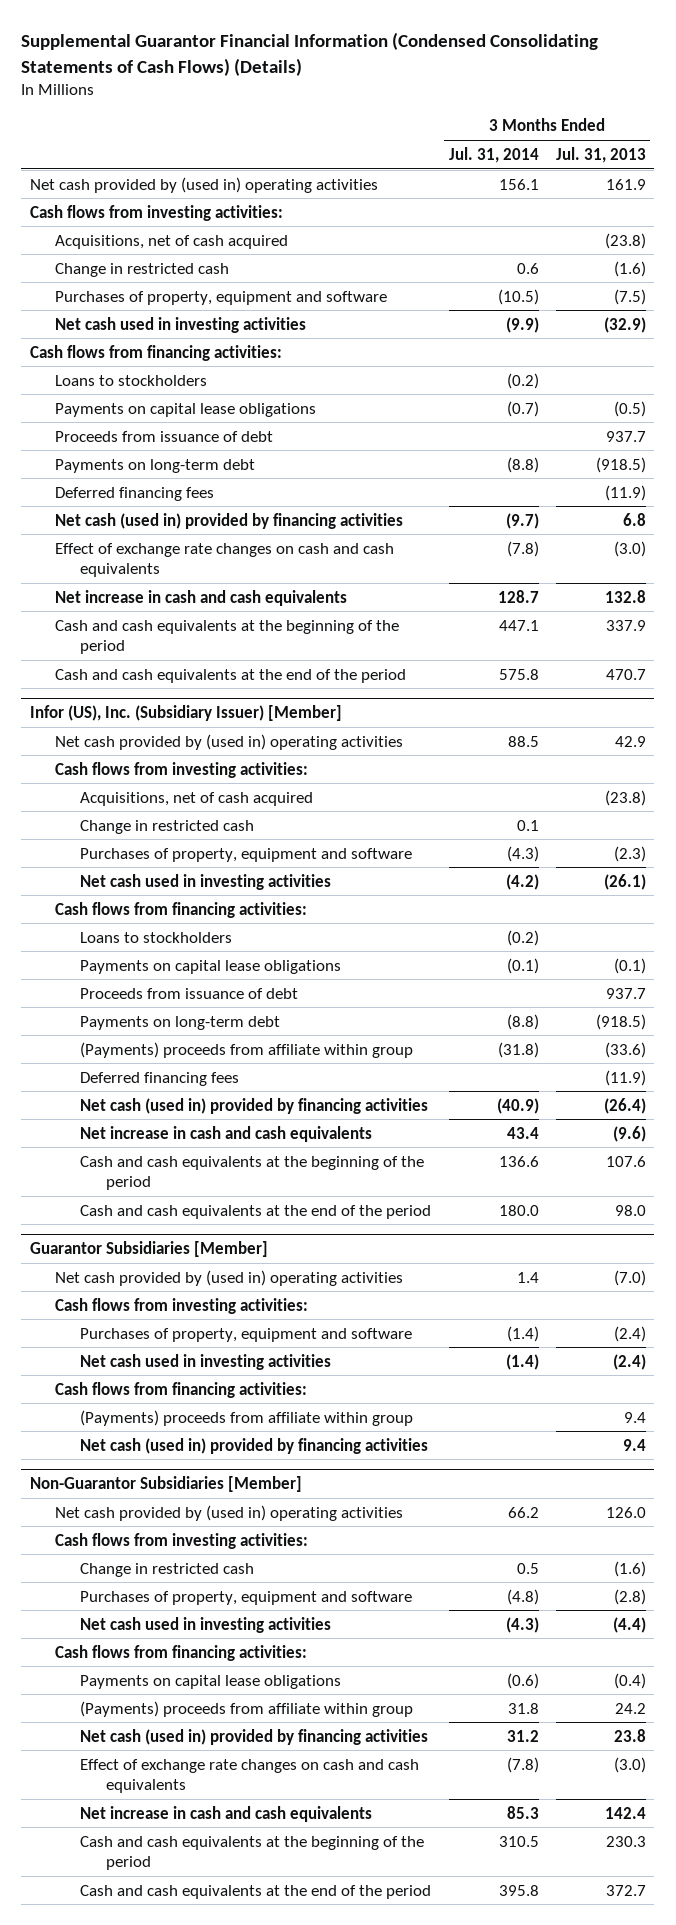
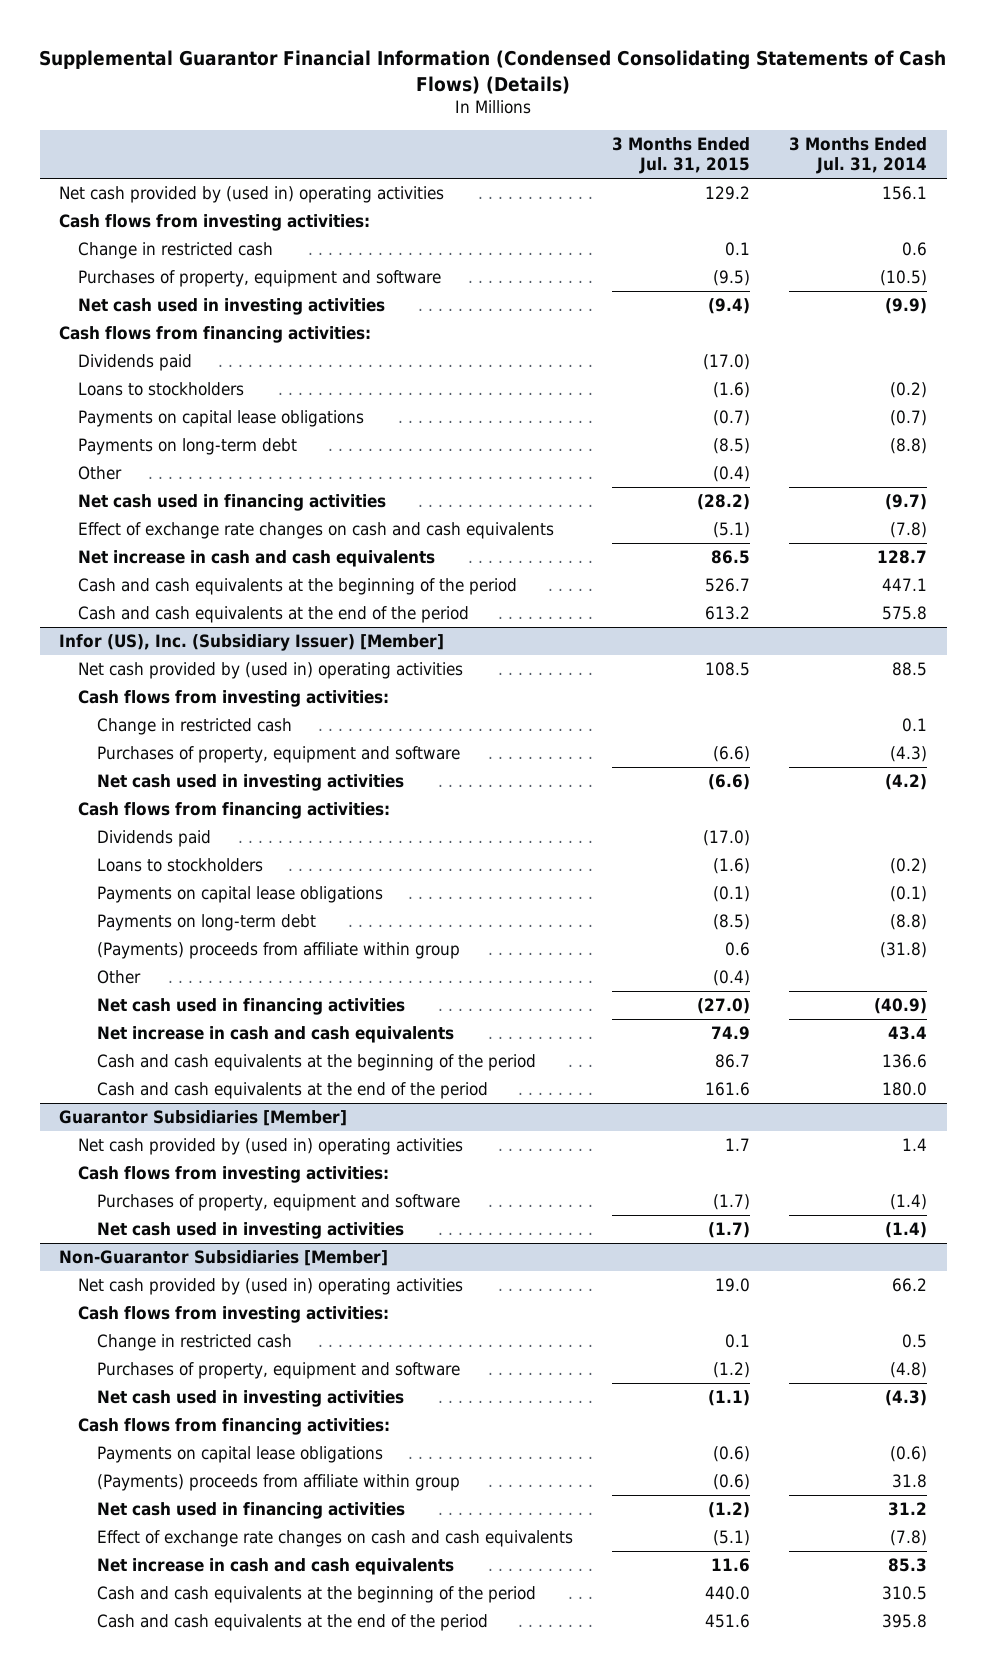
- | 3 Months Ended Jul. 31, 2014 | 3 Months Ended Jul. 31, 2013
+ | 3 Months Ended Jul. 31, 2015 | 3 Months Ended Jul. 31, 2014
- Acquisitions, net of cash acquired | | (23.8)
+ Dividends paid | (17.0) |
- Proceeds from issuance of debt | | 937.7
- Deferred financing fees | | (11.9)
- Net cash (used in) provided by financing activities | (9.7) | 6.8
+ Other | (0.4) |
+ Net cash used in financing activities | (28.2) | (9.7)
@ Infor (US), Inc. (Subsidiary Issuer) [Member]
- Acquisitions, net of cash acquired | | (23.8)
+ Dividends paid | (17.0) |
- Proceeds from issuance of debt | | 937.7
- Deferred financing fees | | (11.9)
- Net cash (used in) provided by financing activities | (40.9) | (26.4)
+ Other | (0.4) |
+ Net cash used in financing activities | (27.0) | (40.9)
@ Guarantor Subsidiaries [Member]
- Cash flows from financing activities:
- (Payments) proceeds from affiliate within group | | 9.4
- Net cash (used in) provided by financing activities | | 9.4
@ Non-Guarantor Subsidiaries [Member]
- Net cash (used in) provided by financing activities | 31.2 | 23.8
+ Net cash used in financing activities | (1.2) | 31.2

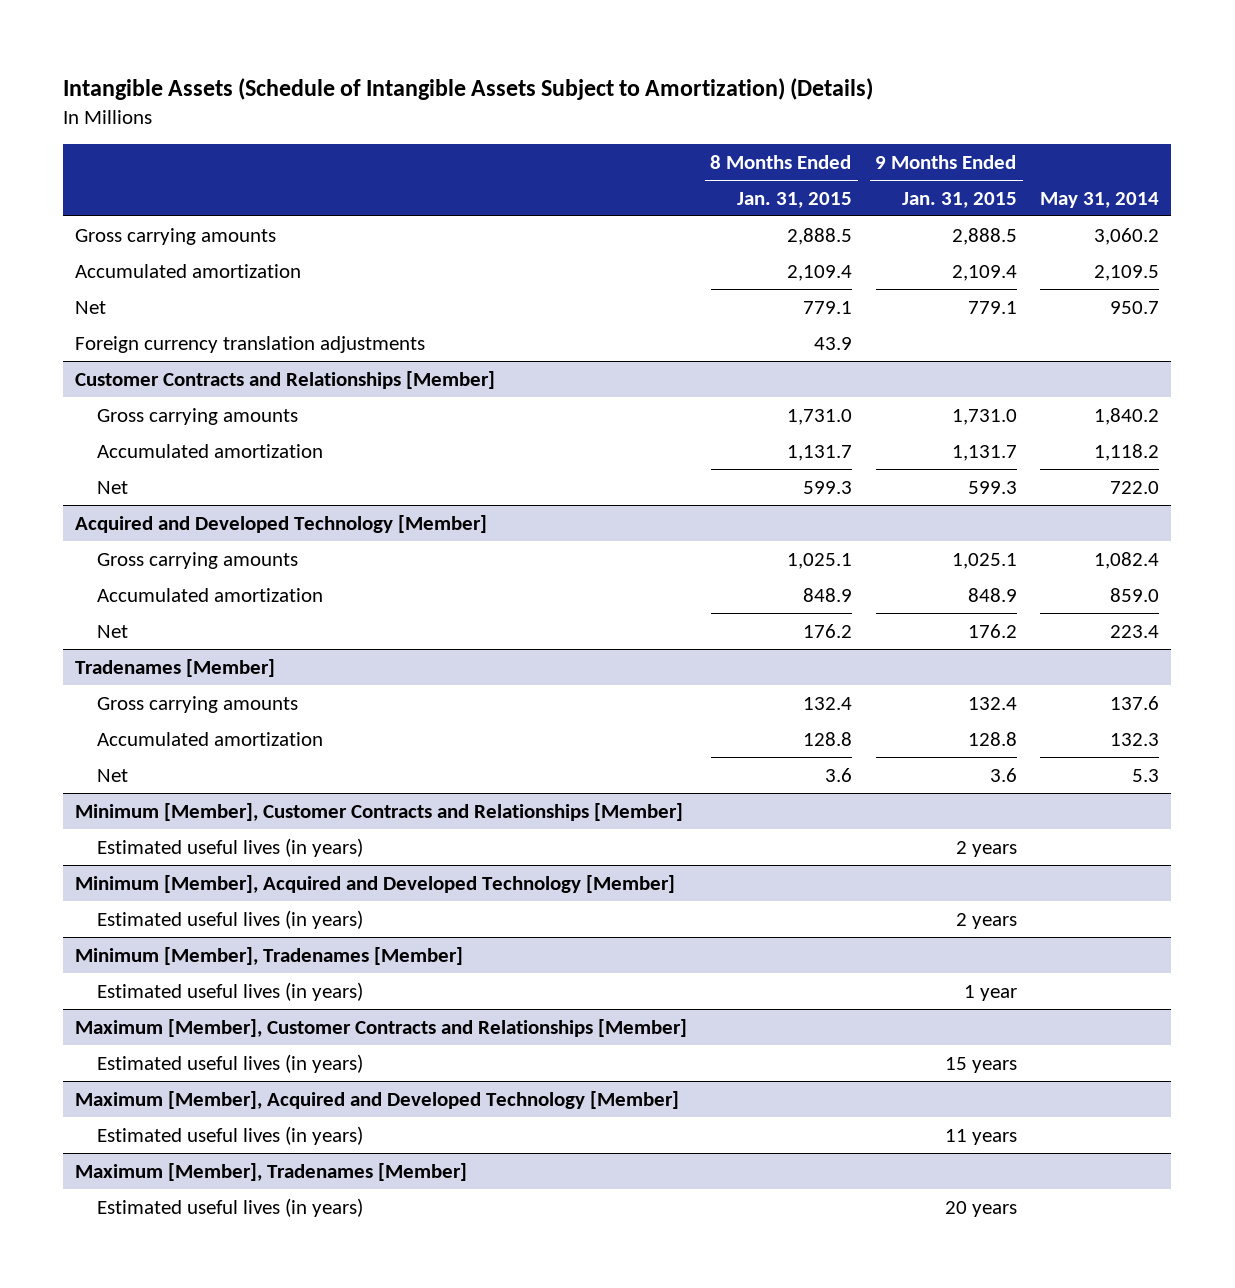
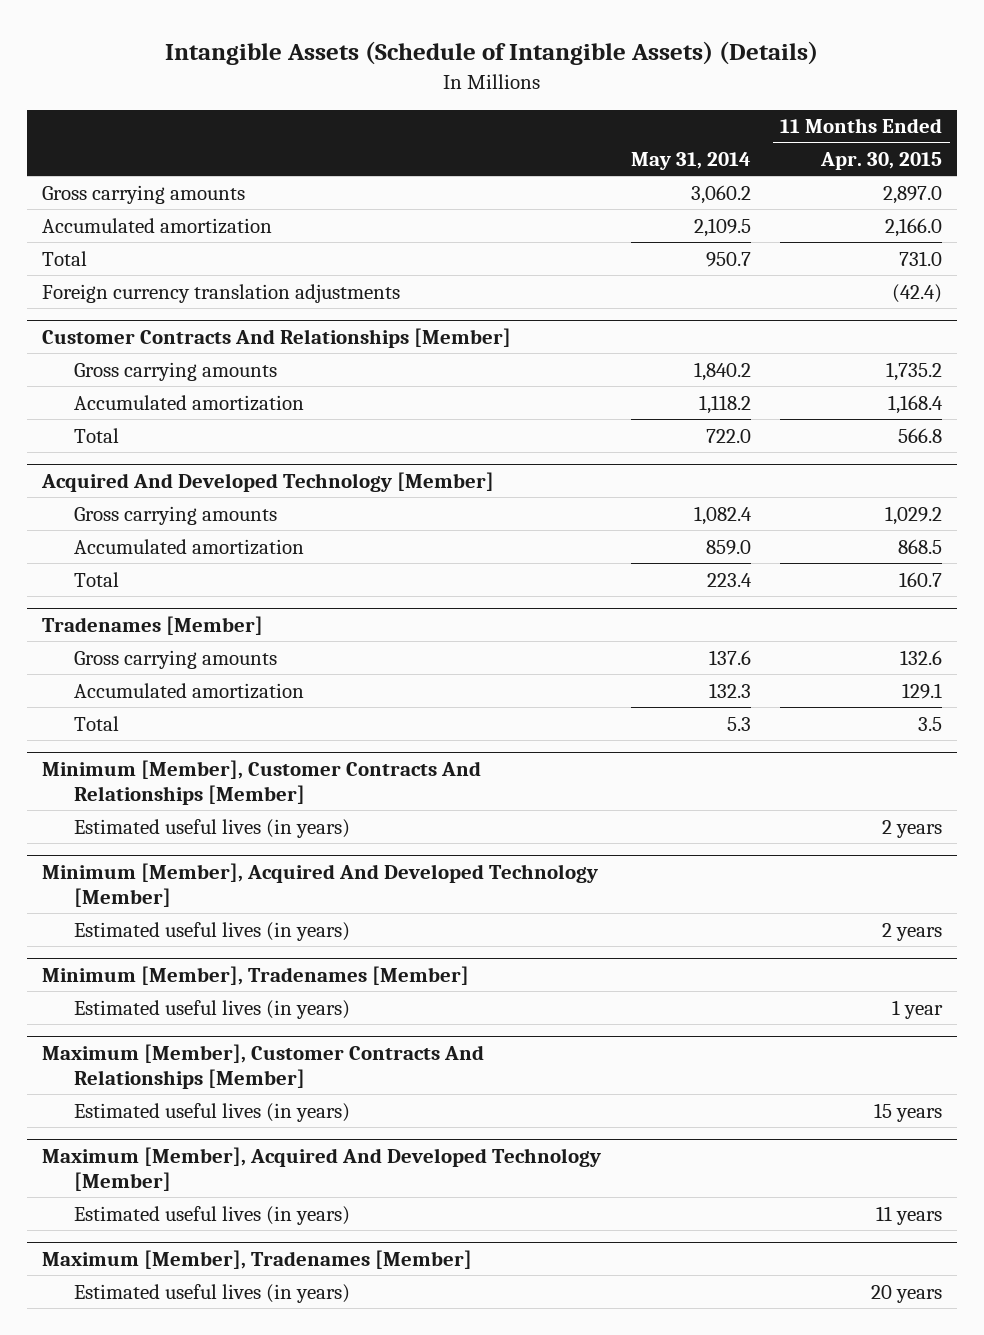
- Intangible Assets (Schedule of Intangible Assets Subject to Amortization) (Details)
+ Intangible Assets (Schedule of Intangible Assets) (Details)
- | 8 Months Ended Jan. 31, 2015 | 9 Months Ended Jan. 31, 2015 | May 31, 2014
+ | May 31, 2014 | 11 Months Ended Apr. 30, 2015
- Net | 779.1 | 779.1 | 950.7
+ Total | 950.7 | 731.0
- Customer Contracts and Relationships [Member]
+ Customer Contracts And Relationships [Member]
- Net | 599.3 | 599.3 | 722.0
- Acquired and Developed Technology [Member]
+ Total | 722.0 | 566.8
+ Acquired And Developed Technology [Member]
- Net | 176.2 | 176.2 | 223.4
+ Total | 223.4 | 160.7
@ Tradenames [Member]
- Net | 3.6 | 3.6 | 5.3
- Minimum [Member], Customer Contracts and Relationships [Member]
@ Tradenames [Member]
+ Total | 5.3 | 3.5
+ Minimum [Member], Customer Contracts And Relationships [Member]
- Minimum [Member], Acquired and Developed Technology [Member]
+ Minimum [Member], Acquired And Developed Technology [Member]
- Maximum [Member], Customer Contracts and Relationships [Member]
+ Maximum [Member], Customer Contracts And Relationships [Member]
- Maximum [Member], Acquired and Developed Technology [Member]
+ Maximum [Member], Acquired And Developed Technology [Member]

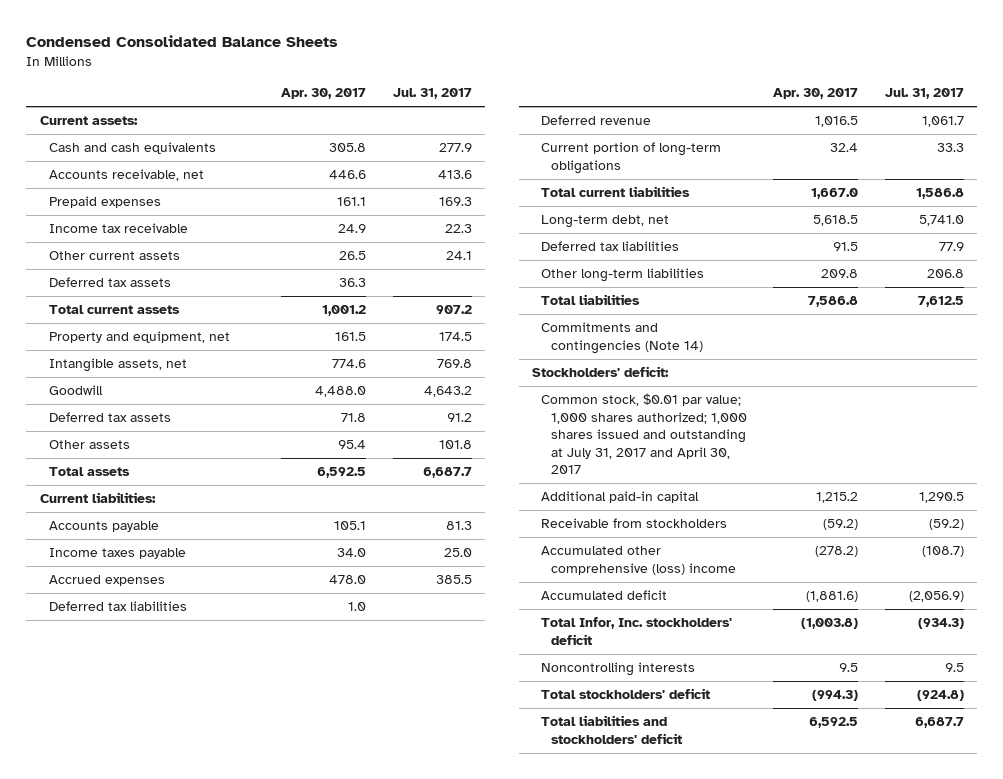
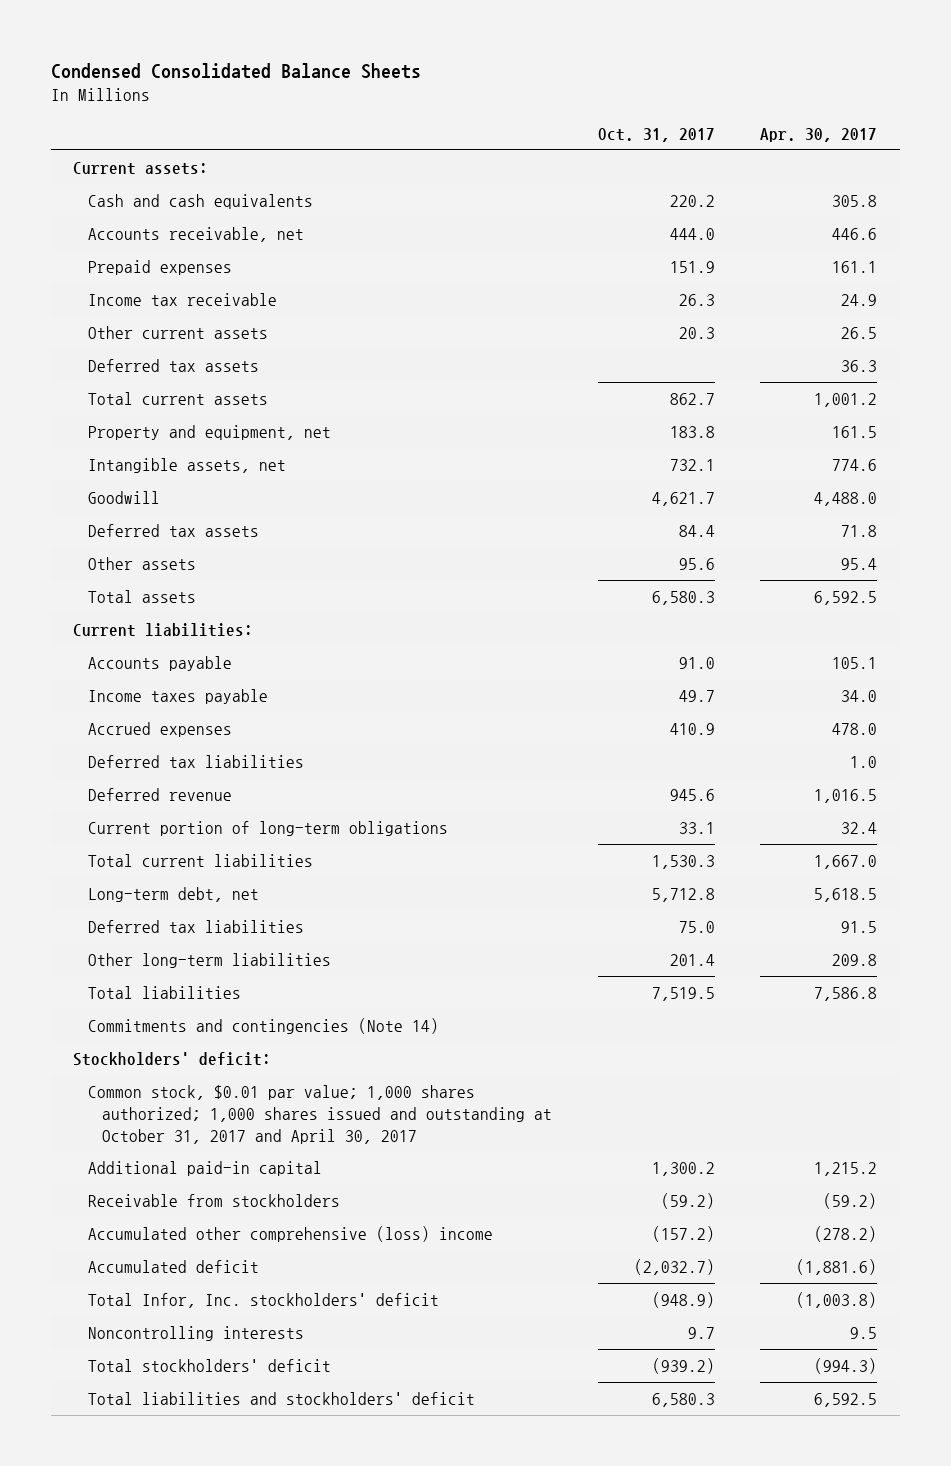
- | Apr. 30, 2017 | Jul. 31, 2017
+ | Oct. 31, 2017 | Apr. 30, 2017
- Common stock, $0.01 par value; 1,000 shares authorized; 1,000 shares issued and outstanding at July 31, 2017 and April 30, 2017
+ Common stock, $0.01 par value; 1,000 shares authorized; 1,000 shares issued and outstanding at October 31, 2017 and April 30, 2017

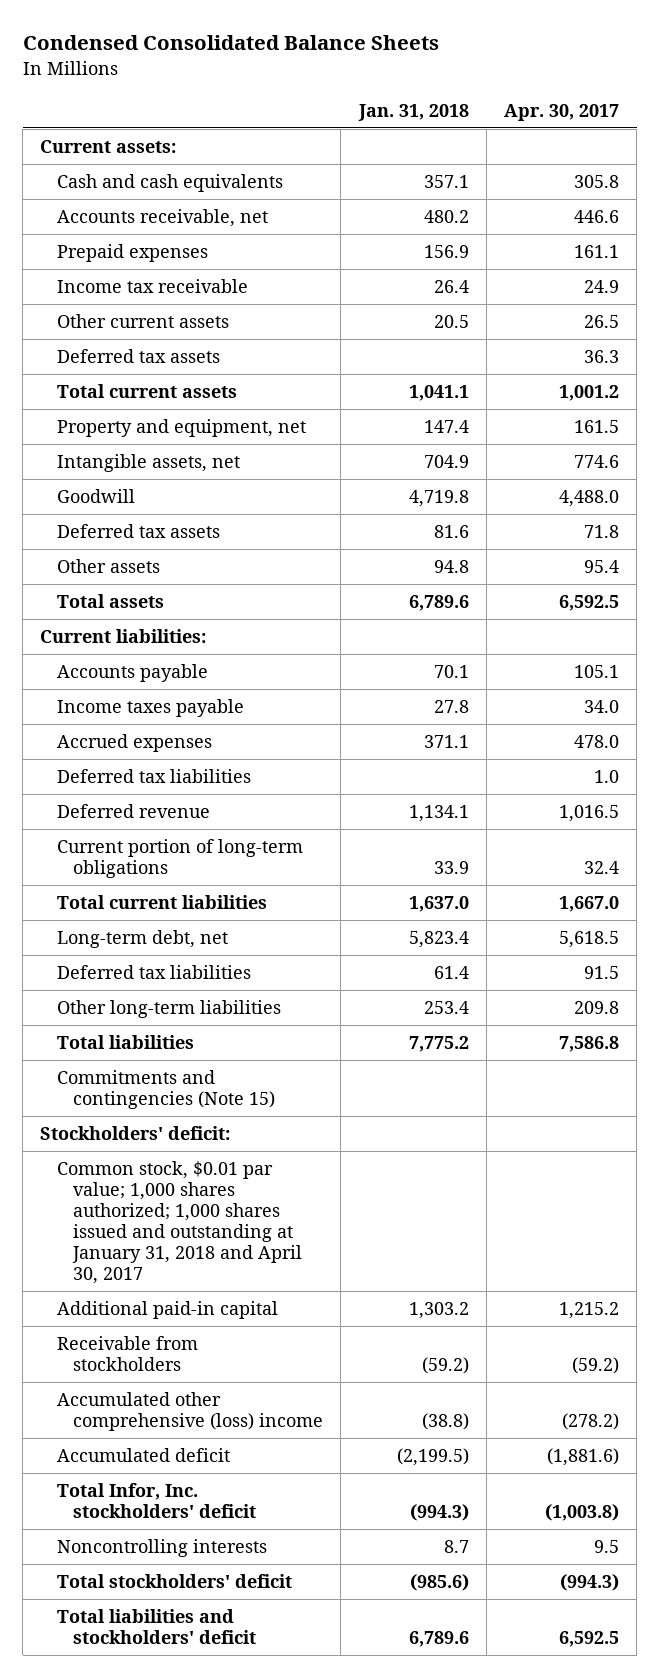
- | Oct. 31, 2017 | Apr. 30, 2017
+ | Jan. 31, 2018 | Apr. 30, 2017
- Commitments and contingencies (Note 14)
+ Commitments and contingencies (Note 15)
- Common stock, $0.01 par value; 1,000 shares authorized; 1,000 shares issued and outstanding at October 31, 2017 and April 30, 2017
+ Common stock, $0.01 par value; 1,000 shares authorized; 1,000 shares issued and outstanding at January 31, 2018 and April 30, 2017

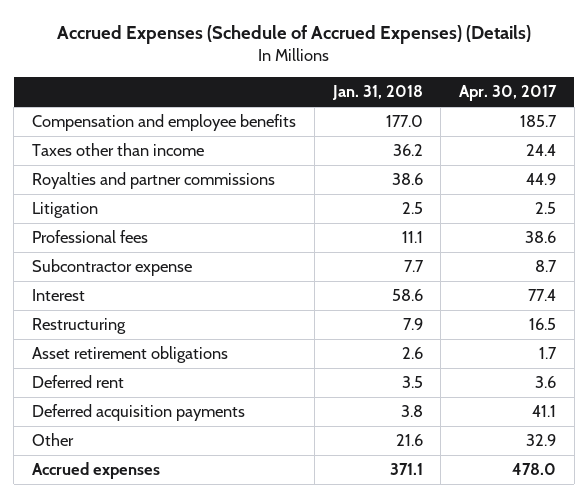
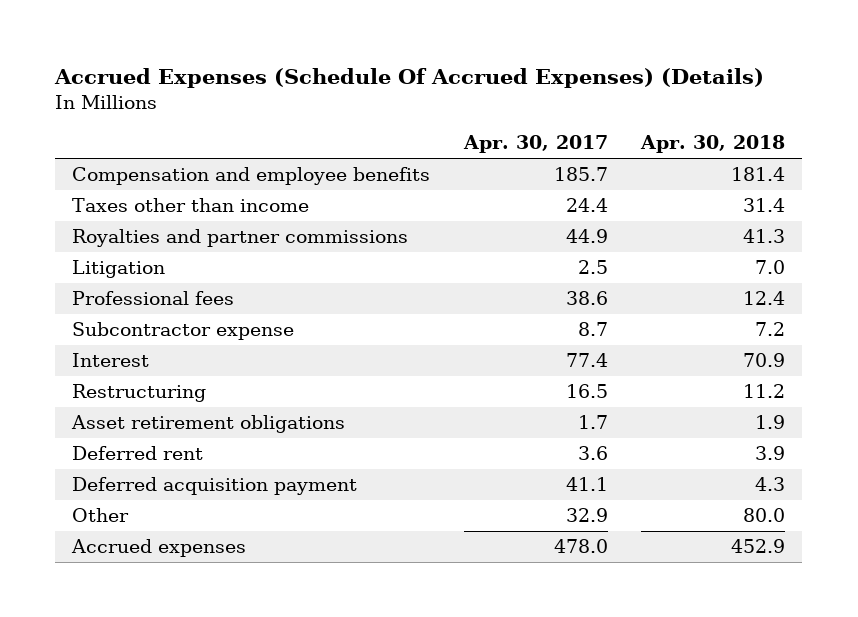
- Accrued Expenses (Schedule of Accrued Expenses) (Details)
+ Accrued Expenses (Schedule Of Accrued Expenses) (Details)
- | Jan. 31, 2018 | Apr. 30, 2017
+ | Apr. 30, 2017 | Apr. 30, 2018
- Deferred acquisition payments | 3.8 | 41.1
+ Deferred acquisition payment | 41.1 | 4.3

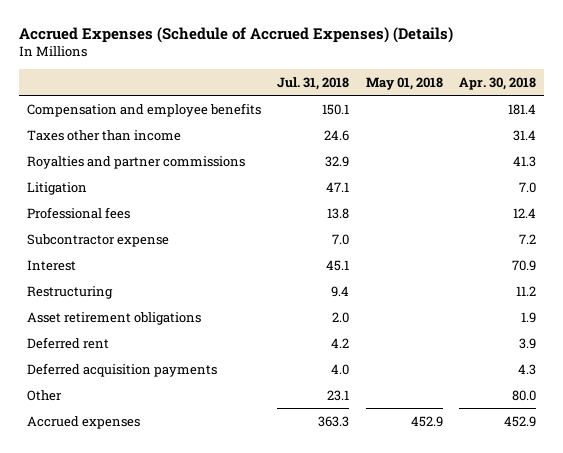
- Accrued Expenses (Schedule Of Accrued Expenses) (Details)
+ Accrued Expenses (Schedule of Accrued Expenses) (Details)
- | Apr. 30, 2017 | Apr. 30, 2018
+ | Jul. 31, 2018 | May 01, 2018 | Apr. 30, 2018
- Deferred acquisition payment | 41.1 | 4.3
+ Deferred acquisition payments | 4.0 | | 4.3

